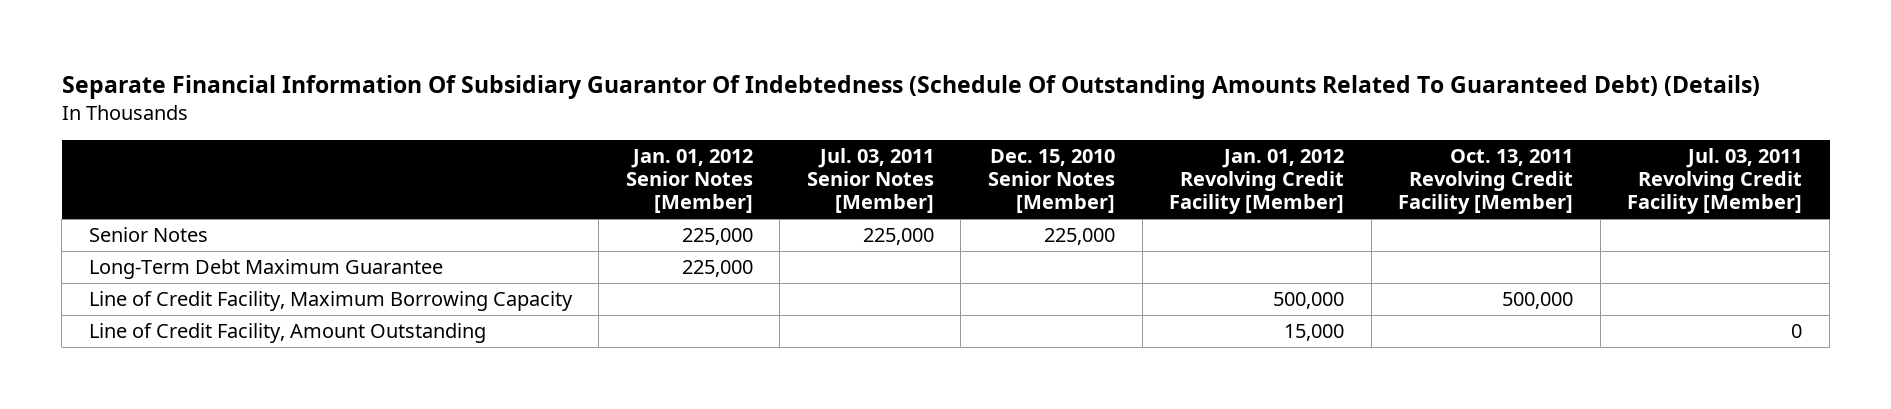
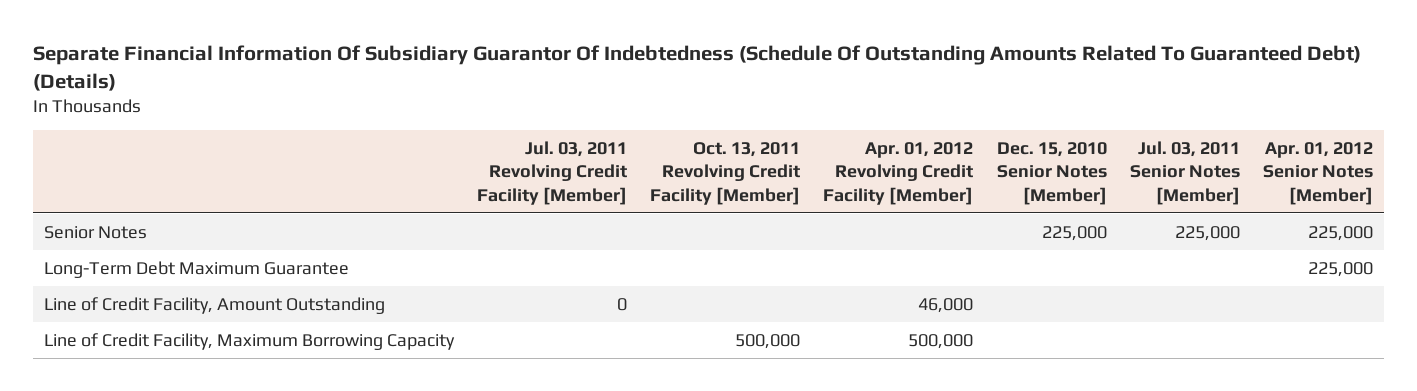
- | Jan. 01, 2012 Senior Notes [Member] | Jul. 03, 2011 Senior Notes [Member] | Dec. 15, 2010 Senior Notes [Member] | Jan. 01, 2012 Revolving Credit Facility [Member] | Oct. 13, 2011 Revolving Credit Facility [Member] | Jul. 03, 2011 Revolving Credit Facility [Member]
+ | Jul. 03, 2011 Revolving Credit Facility [Member] | Oct. 13, 2011 Revolving Credit Facility [Member] | Apr. 01, 2012 Revolving Credit Facility [Member] | Dec. 15, 2010 Senior Notes [Member] | Jul. 03, 2011 Senior Notes [Member] | Apr. 01, 2012 Senior Notes [Member]
moved down: Line of Credit Facility, Maximum Borrowing Capacity | | 500,000 | 500,000 | | |

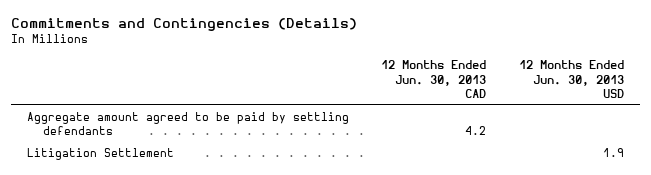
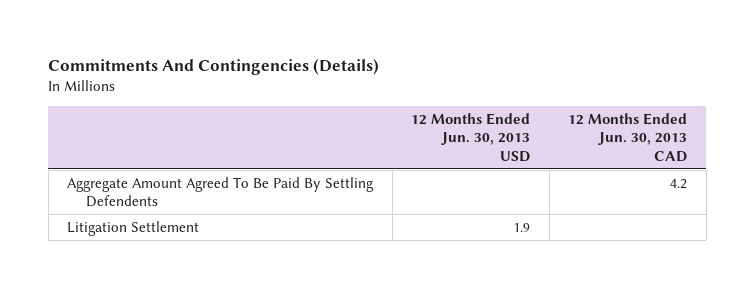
- Commitments and Contingencies (Details)
+ Commitments And Contingencies (Details)
- | 12 Months Ended Jun. 30, 2013 CAD | 12 Months Ended Jun. 30, 2013 USD
+ | 12 Months Ended Jun. 30, 2013 USD | 12 Months Ended Jun. 30, 2013 CAD
- Aggregate amount agreed to be paid by settling defendants | 4.2 |
+ Aggregate Amount Agreed To Be Paid By Settling Defendents | | 4.2

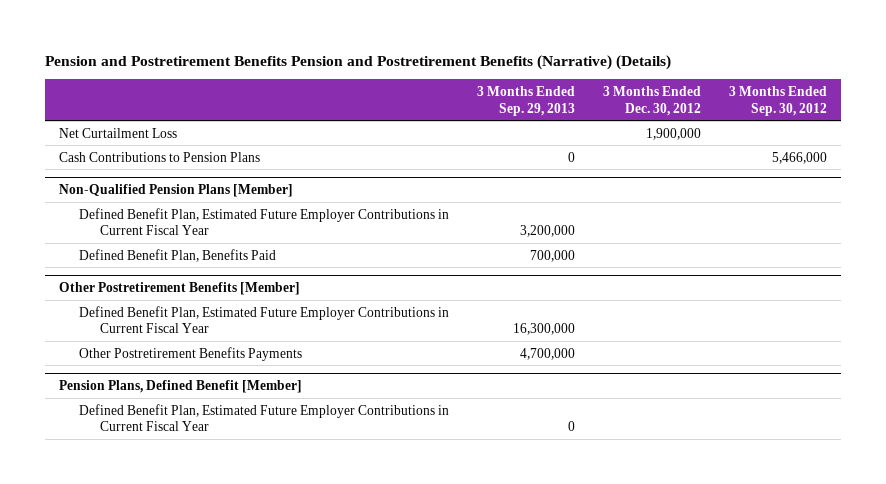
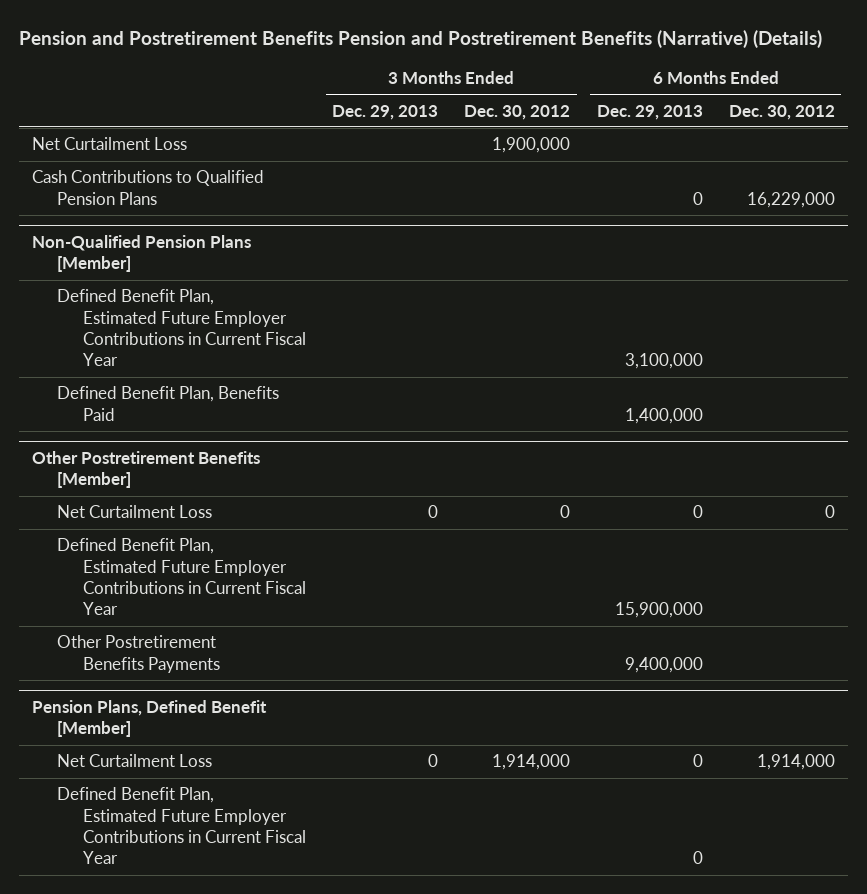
- | 3 Months Ended Sep. 29, 2013 | 3 Months Ended Dec. 30, 2012 | 3 Months Ended Sep. 30, 2012
+ | 3 Months Ended Dec. 29, 2013 | 3 Months Ended Dec. 30, 2012 | 6 Months Ended Dec. 29, 2013 | 6 Months Ended Dec. 30, 2012
- Cash Contributions to Pension Plans | 0 | | 5,466,000
+ Cash Contributions to Qualified Pension Plans | | | 0 | 16,229,000
@ Other Postretirement Benefits [Member]
+ Net Curtailment Loss | 0 | 0 | 0 | 0
@ Pension Plans, Defined Benefit [Member]
+ Net Curtailment Loss | 0 | 1,914,000 | 0 | 1,914,000

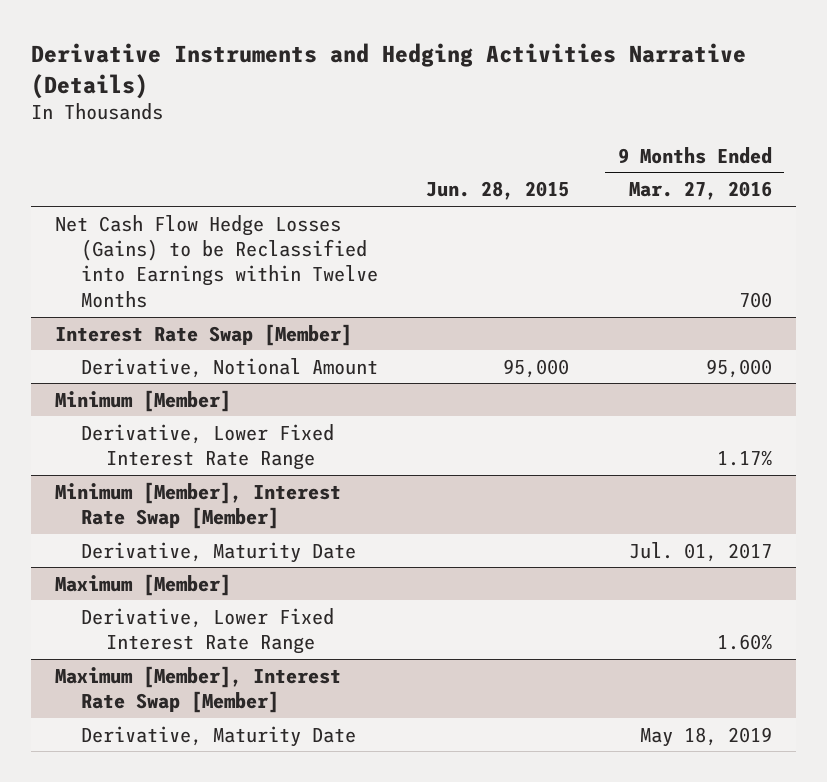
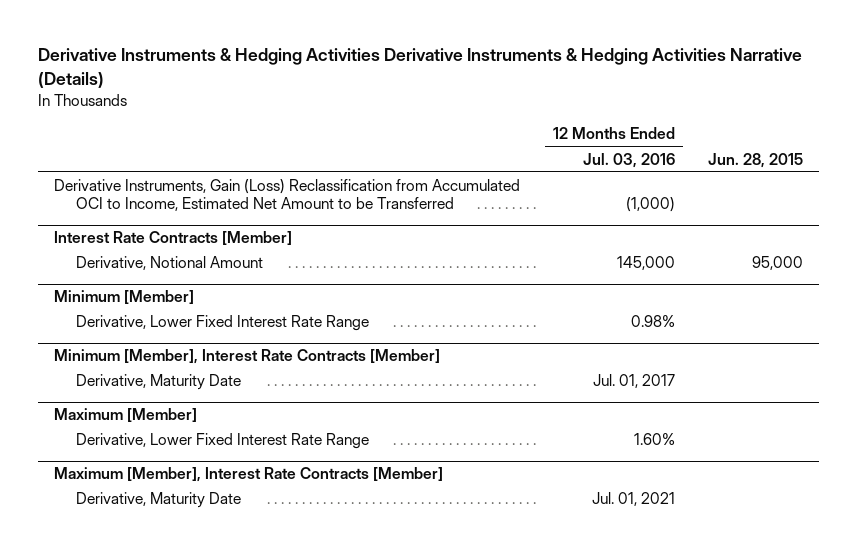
- Derivative Instruments and Hedging Activities Narrative (Details)
+ Derivative Instruments & Hedging Activities Derivative Instruments & Hedging Activities Narrative (Details)
- | Jun. 28, 2015 | 9 Months Ended Mar. 27, 2016
+ | 12 Months Ended Jul. 03, 2016 | Jun. 28, 2015
- Net Cash Flow Hedge Losses (Gains) to be Reclassified into Earnings within Twelve Months | | 700
- Interest Rate Swap [Member]
+ Derivative Instruments, Gain (Loss) Reclassification from Accumulated OCI to Income, Estimated Net Amount to be Transferred | (1,000) |
+ Interest Rate Contracts [Member]
- Minimum [Member], Interest Rate Swap [Member]
+ Minimum [Member], Interest Rate Contracts [Member]
- Maximum [Member], Interest Rate Swap [Member]
+ Maximum [Member], Interest Rate Contracts [Member]

